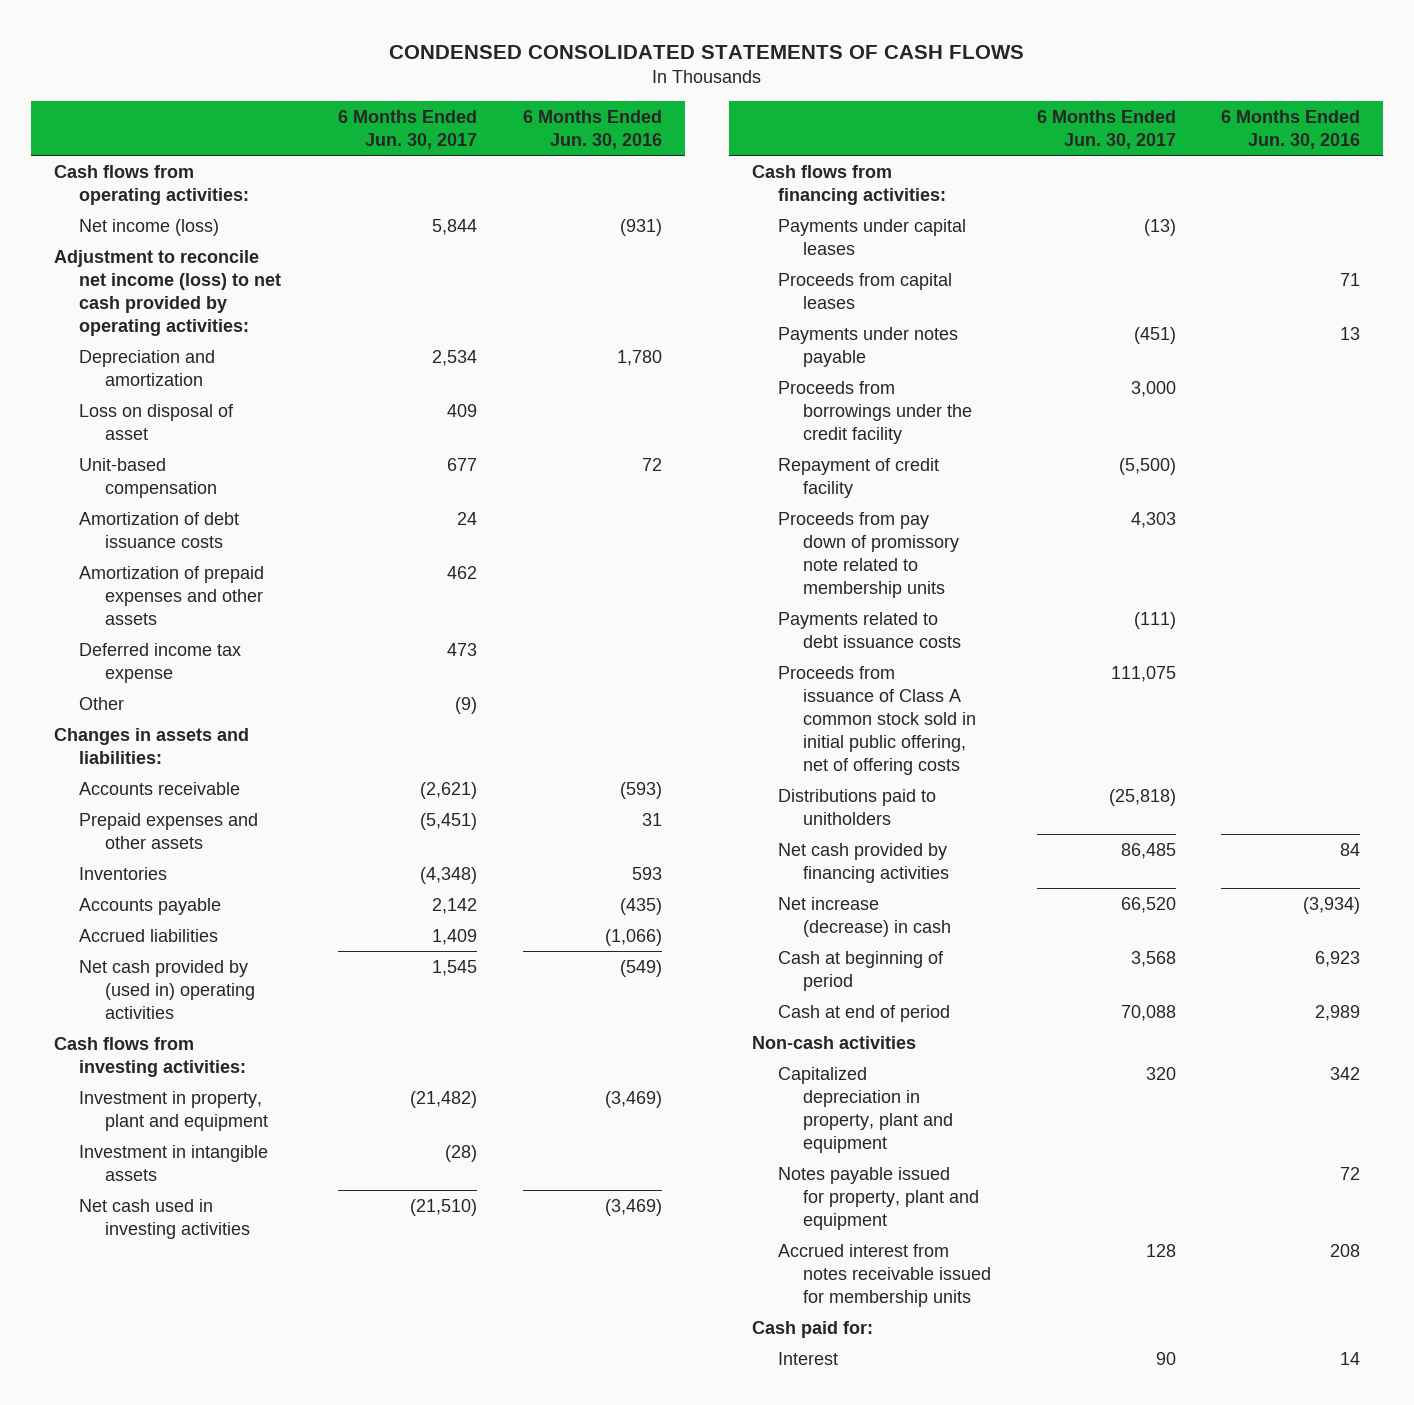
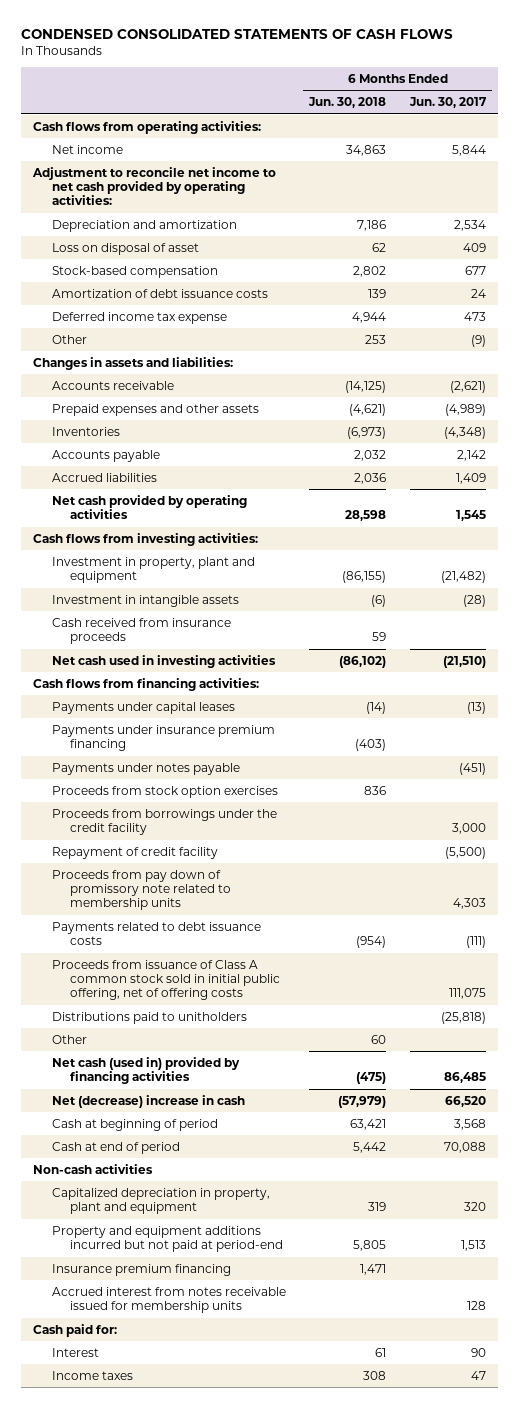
- | 6 Months Ended Jun. 30, 2017 | 6 Months Ended Jun. 30, 2016
+ | 6 Months Ended Jun. 30, 2018 | 6 Months Ended Jun. 30, 2017
- Net income (loss) | 5,844 | (931)
- Adjustment to reconcile net income (loss) to net cash provided by operating activities:
+ Net income | 34,863 | 5,844
+ Adjustment to reconcile net income to net cash provided by operating activities:
- Unit-based compensation | 677 | 72
+ Stock-based compensation | 2,802 | 677
- Amortization of prepaid expenses and other assets | 462 |
- Prepaid expenses and other assets | (5,451) | 31
+ Prepaid expenses and other assets | (4,621) | (4,989)
- Net cash provided by (used in) operating activities | 1,545 | (549)
+ Net cash provided by operating activities | 28,598 | 1,545
+ Cash received from insurance proceeds | 59 |
- Proceeds from capital leases | | 71
+ Payments under insurance premium financing | (403) |
+ Proceeds from stock option exercises | 836 |
- Net cash provided by financing activities | 86,485 | 84
- Net increase (decrease) in cash | 66,520 | (3,934)
+ Other | 60 |
+ Net cash (used in) provided by financing activities | (475) | 86,485
+ Net (decrease) increase in cash | (57,979) | 66,520
- Notes payable issued for property, plant and equipment | | 72
+ Property and equipment additions incurred but not paid at period-end | 5,805 | 1,513
+ Insurance premium financing | 1,471 |
+ Income taxes | 308 | 47

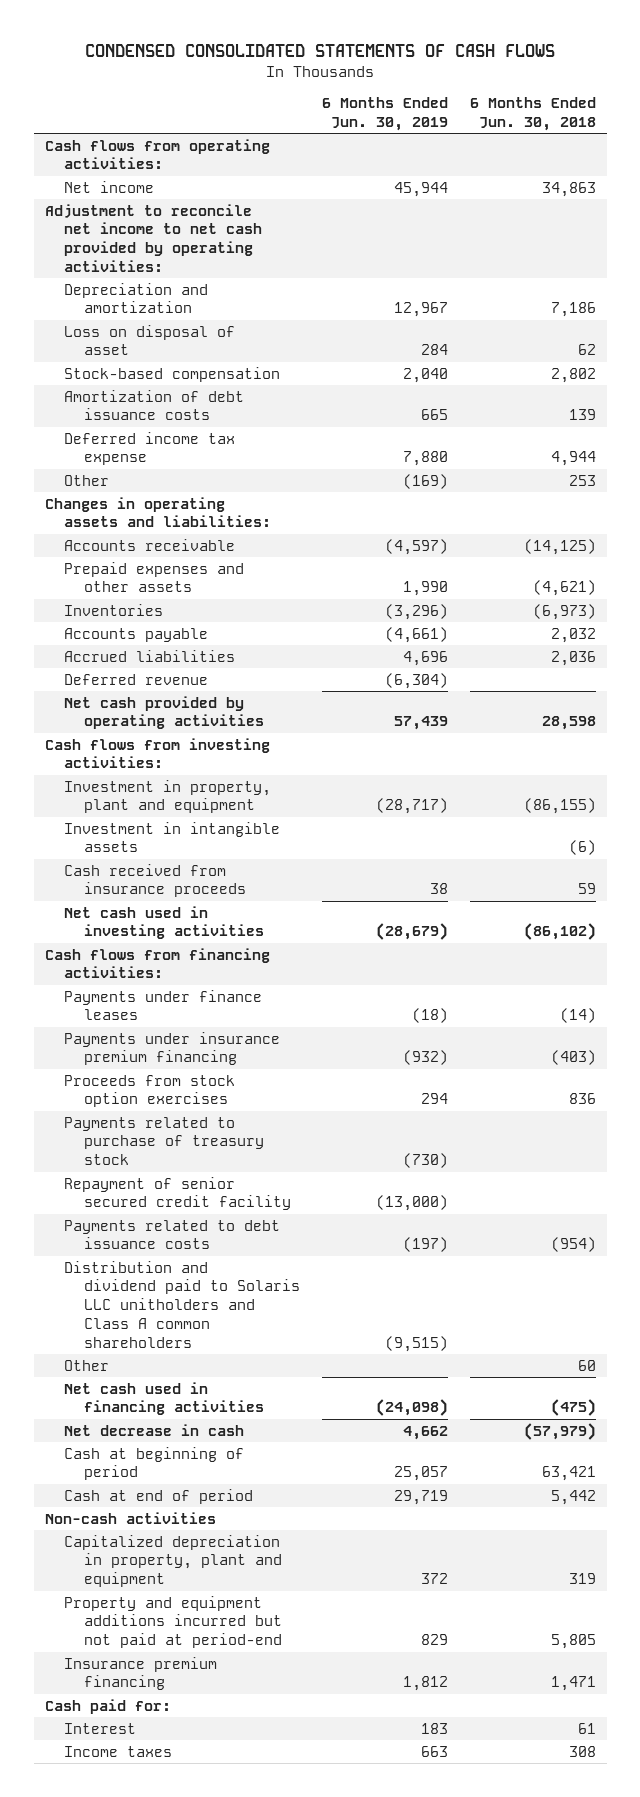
- | 6 Months Ended Jun. 30, 2018 | 6 Months Ended Jun. 30, 2017
+ | 6 Months Ended Jun. 30, 2019 | 6 Months Ended Jun. 30, 2018
- Changes in assets and liabilities:
+ Changes in operating assets and liabilities:
+ Deferred revenue | (6,304) |
- Payments under capital leases | (14) | (13)
+ Payments under finance leases | (18) | (14)
- Payments under notes payable | | (451)
- Proceeds from borrowings under the credit facility | | 3,000
- Repayment of credit facility | | (5,500)
- Proceeds from pay down of promissory note related to membership units | | 4,303
+ Payments related to purchase of treasury stock | (730) |
+ Repayment of senior secured credit facility | (13,000) |
- Proceeds from issuance of Class A common stock sold in initial public offering, net of offering costs | | 111,075
- Distributions paid to unitholders | | (25,818)
+ Distribution and dividend paid to Solaris LLC unitholders and Class A common shareholders | (9,515) |
- Net cash (used in) provided by financing activities | (475) | 86,485
- Net (decrease) increase in cash | (57,979) | 66,520
+ Net cash used in financing activities | (24,098) | (475)
+ Net decrease in cash | 4,662 | (57,979)
- Accrued interest from notes receivable issued for membership units | | 128

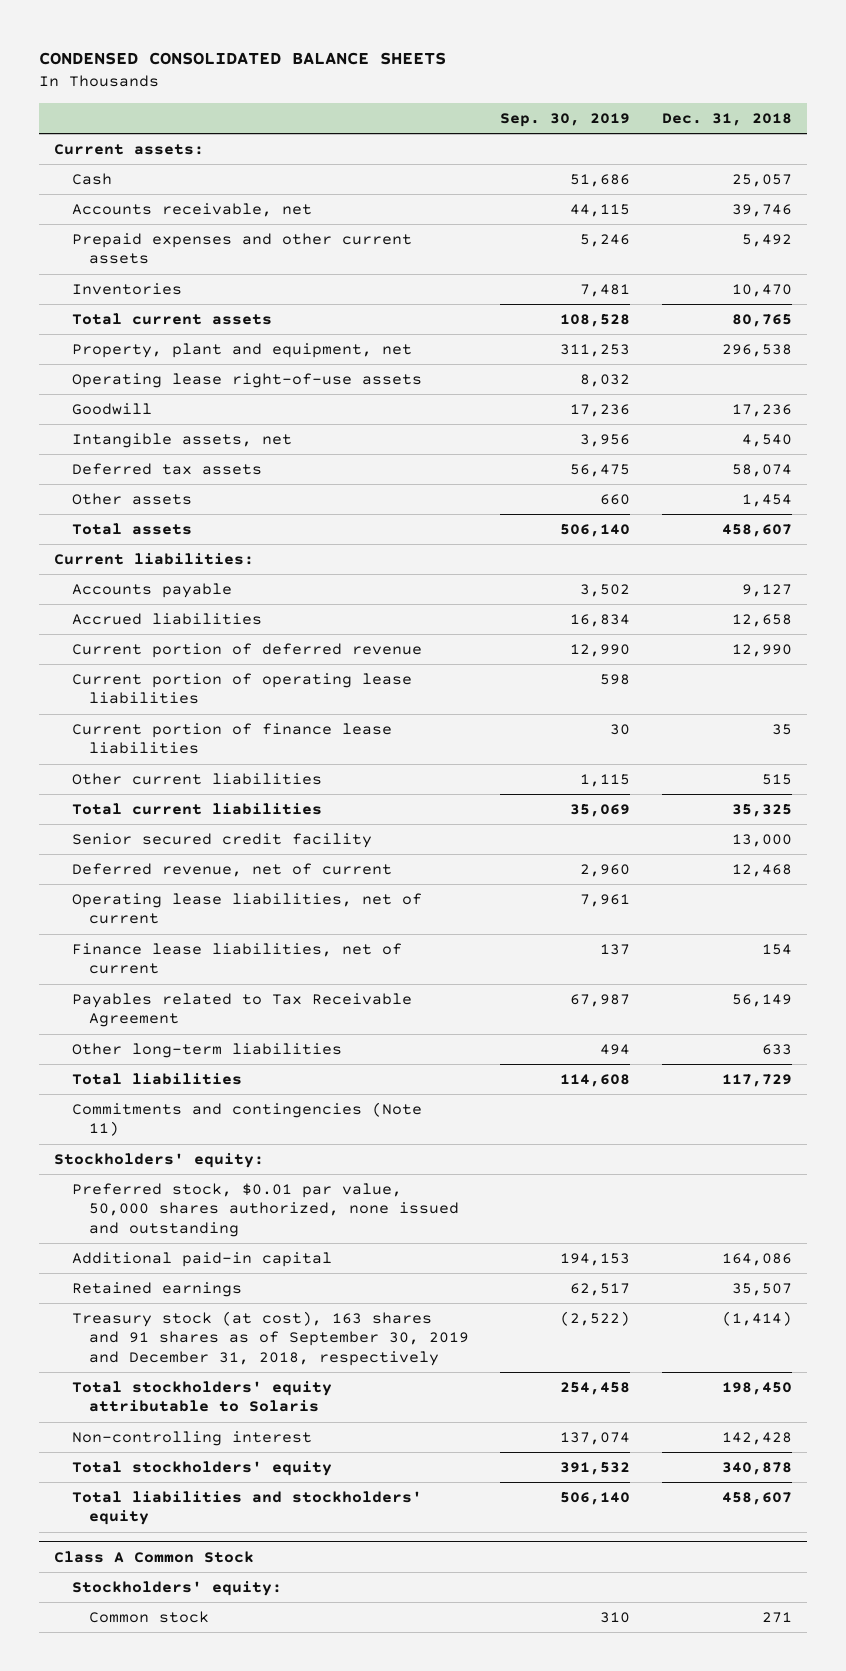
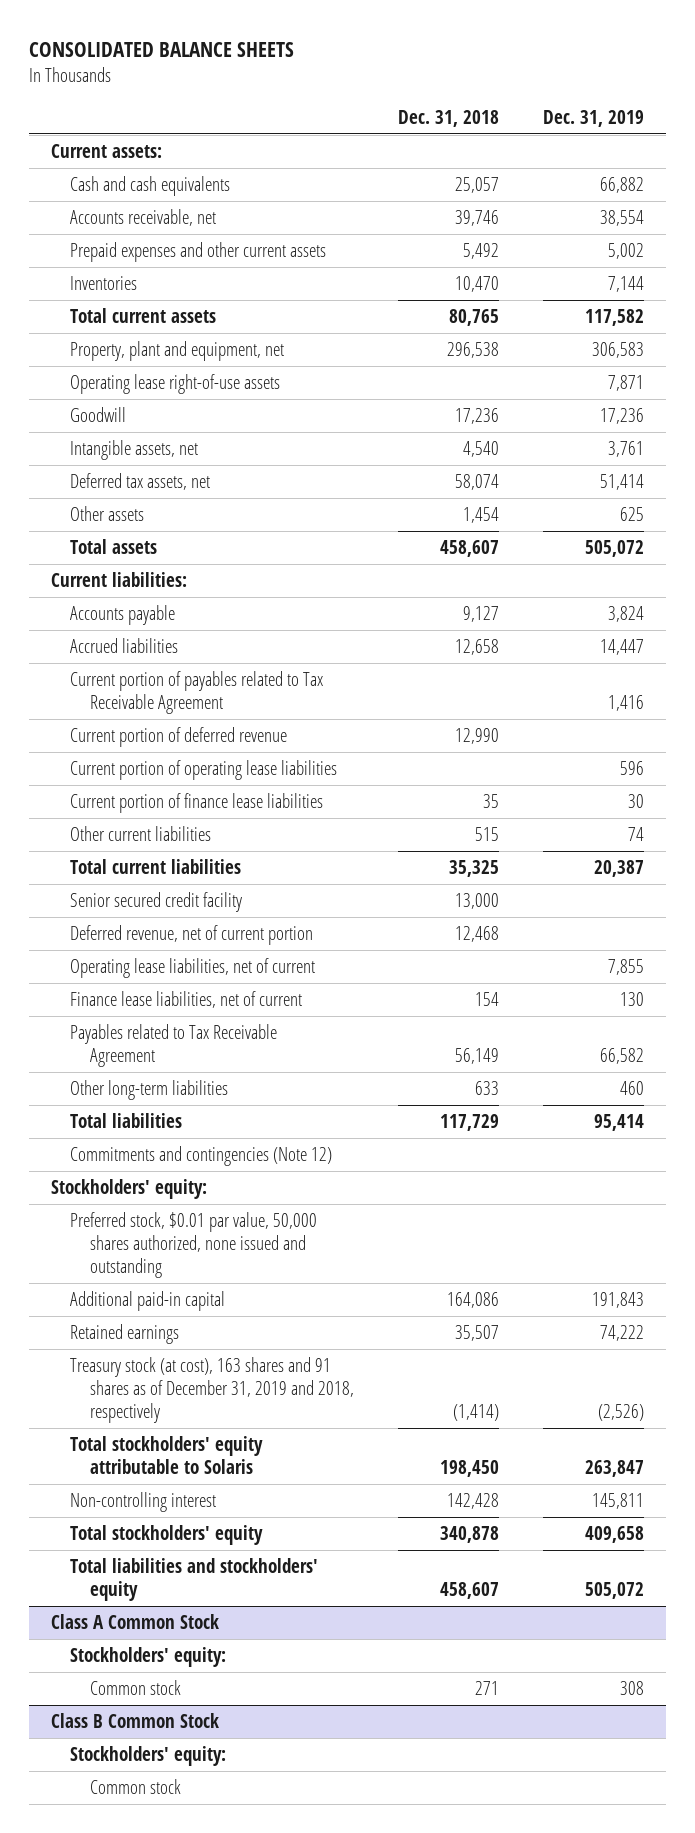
- CONDENSED CONSOLIDATED BALANCE SHEETS
+ CONSOLIDATED BALANCE SHEETS
- | Sep. 30, 2019 | Dec. 31, 2018
+ | Dec. 31, 2018 | Dec. 31, 2019
- Cash | 51,686 | 25,057
+ Cash and cash equivalents | 25,057 | 66,882
- Deferred tax assets | 56,475 | 58,074
+ Deferred tax assets, net | 58,074 | 51,414
+ Current portion of payables related to Tax Receivable Agreement | | 1,416
- Deferred revenue, net of current | 2,960 | 12,468
+ Deferred revenue, net of current portion | 12,468 |
- Commitments and contingencies (Note 11)
+ Commitments and contingencies (Note 12)
- Treasury stock (at cost), 163 shares and 91 shares as of September 30, 2019 and December 31, 2018, respectively | (2,522) | (1,414)
+ Treasury stock (at cost), 163 shares and 91 shares as of December 31, 2019 and 2018, respectively | (1,414) | (2,526)
+ Class B Common Stock
+ Stockholders' equity:
+ Common stock

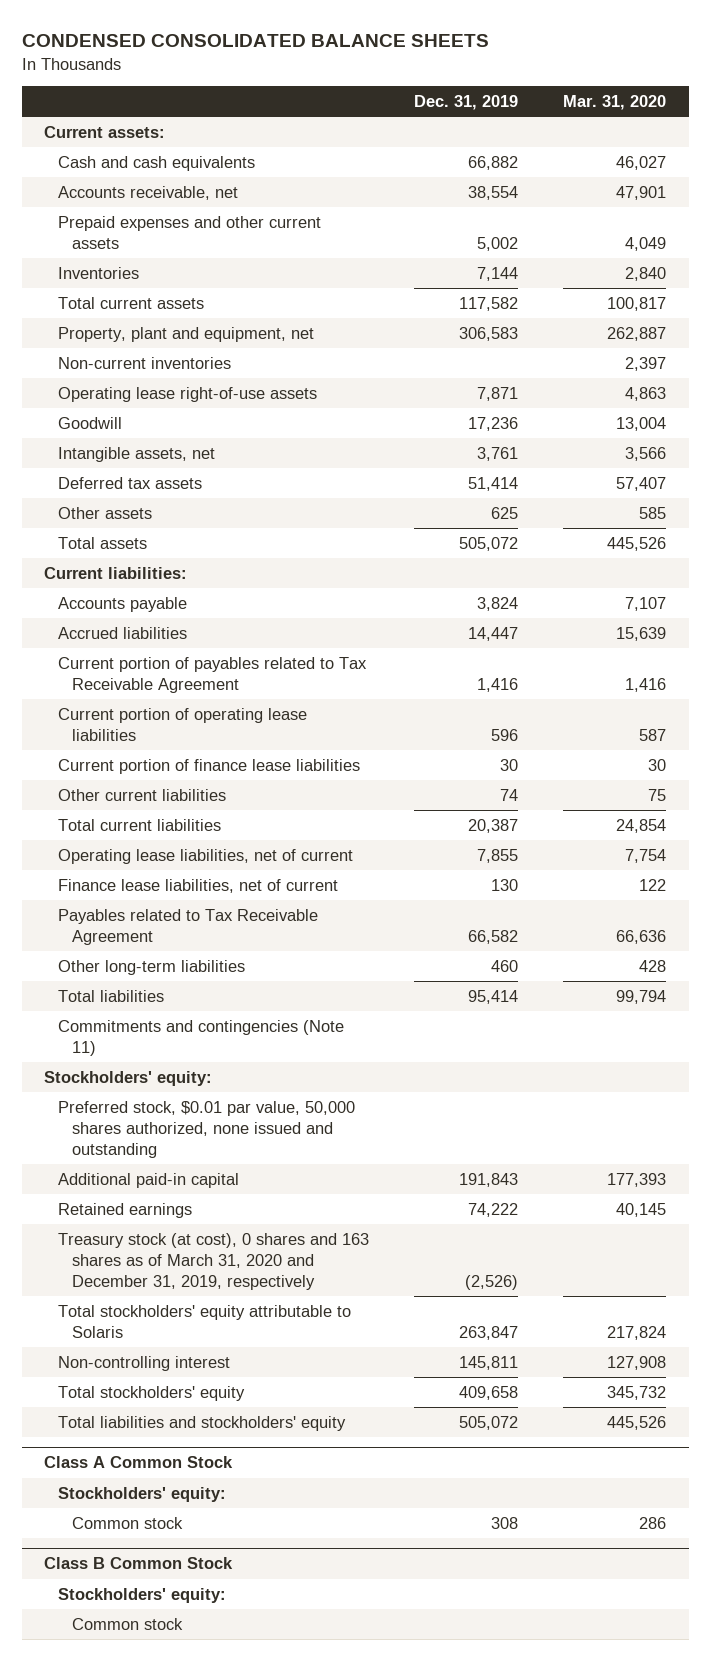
- CONSOLIDATED BALANCE SHEETS
+ CONDENSED CONSOLIDATED BALANCE SHEETS
- | Dec. 31, 2018 | Dec. 31, 2019
+ | Dec. 31, 2019 | Mar. 31, 2020
+ Non-current inventories | | 2,397
- Deferred tax assets, net | 58,074 | 51,414
+ Deferred tax assets | 51,414 | 57,407
- Current portion of deferred revenue | 12,990 |
- Senior secured credit facility | 13,000 |
- Deferred revenue, net of current portion | 12,468 |
- Commitments and contingencies (Note 12)
+ Commitments and contingencies (Note 11)
- Treasury stock (at cost), 163 shares and 91 shares as of December 31, 2019 and 2018, respectively | (1,414) | (2,526)
+ Treasury stock (at cost), 0 shares and 163 shares as of March 31, 2020 and December 31, 2019, respectively | (2,526) |

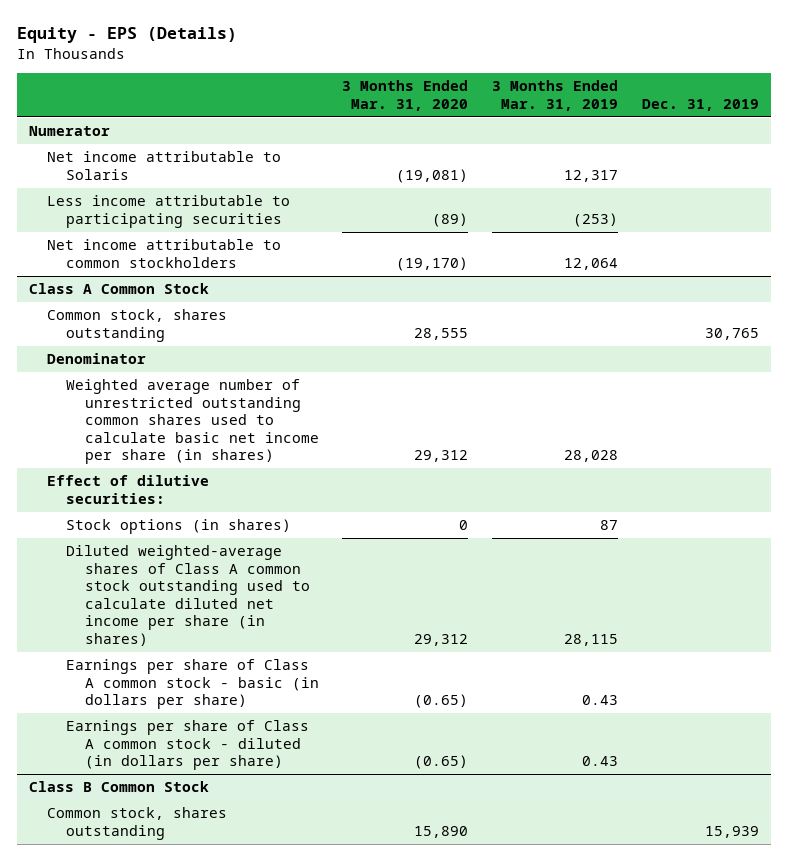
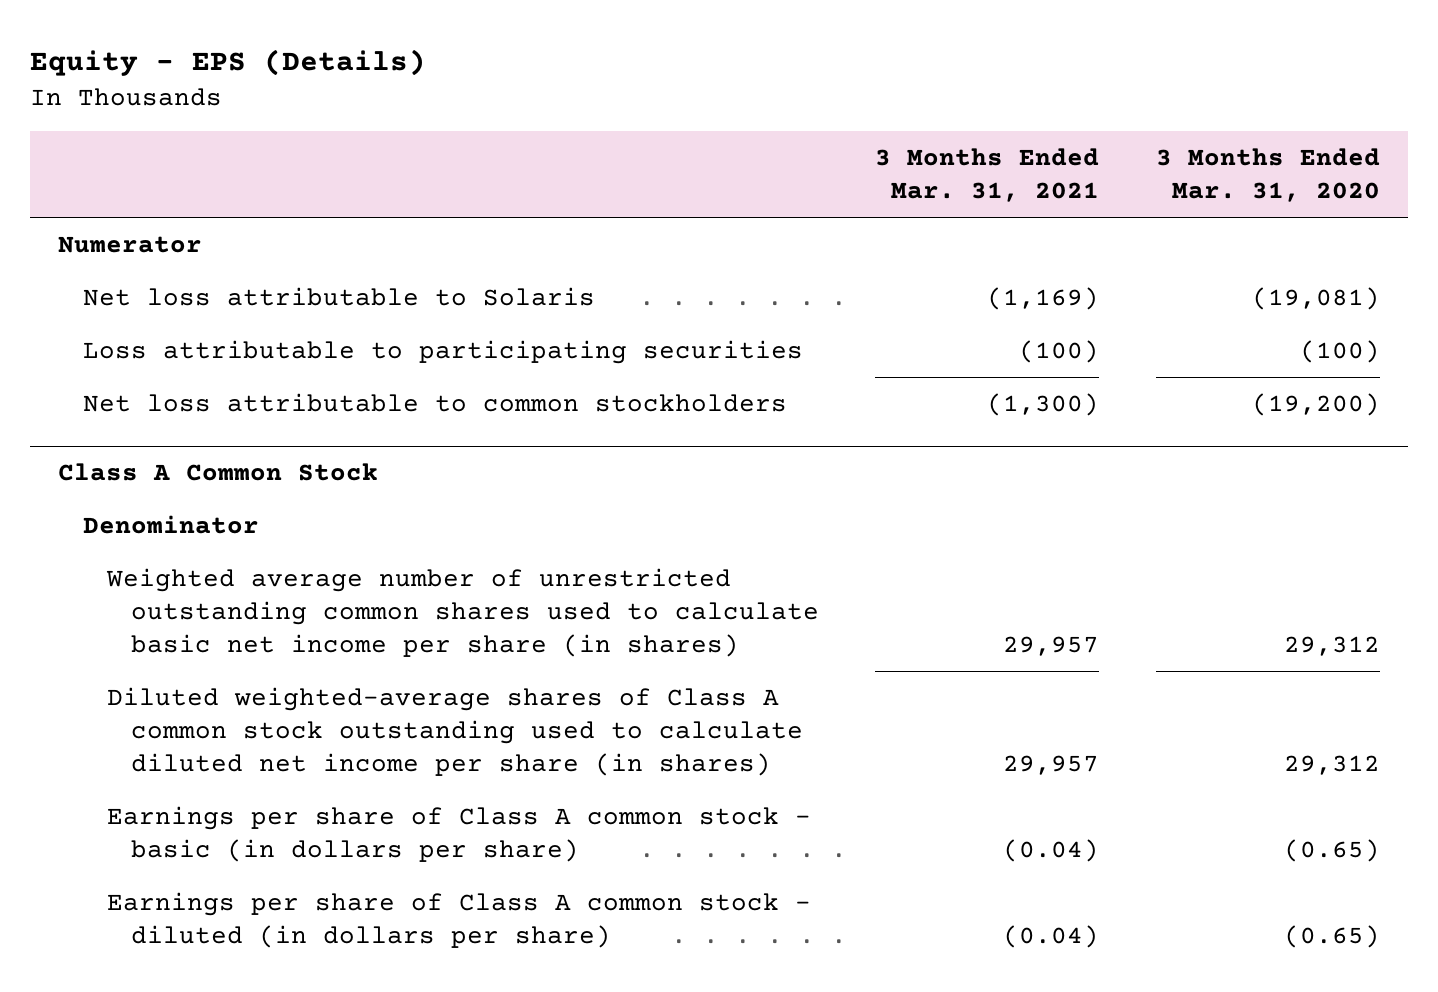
- | 3 Months Ended Mar. 31, 2020 | 3 Months Ended Mar. 31, 2019 | Dec. 31, 2019
+ | 3 Months Ended Mar. 31, 2021 | 3 Months Ended Mar. 31, 2020
- Net income attributable to Solaris | (19,081) | 12,317 |
- Less income attributable to participating securities | (89) | (253) |
- Net income attributable to common stockholders | (19,170) | 12,064 |
+ Net loss attributable to Solaris | (1,169) | (19,081)
+ Loss attributable to participating securities | (100) | (100)
+ Net loss attributable to common stockholders | (1,300) | (19,200)
@ Class A Common Stock
- Common stock, shares outstanding | 28,555 | | 30,765
- Effect of dilutive securities:
- Stock options (in shares) | 0 | 87 |
- Class B Common Stock
- Common stock, shares outstanding | 15,890 | | 15,939

